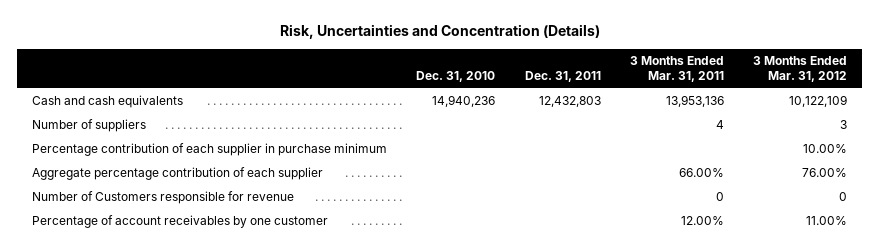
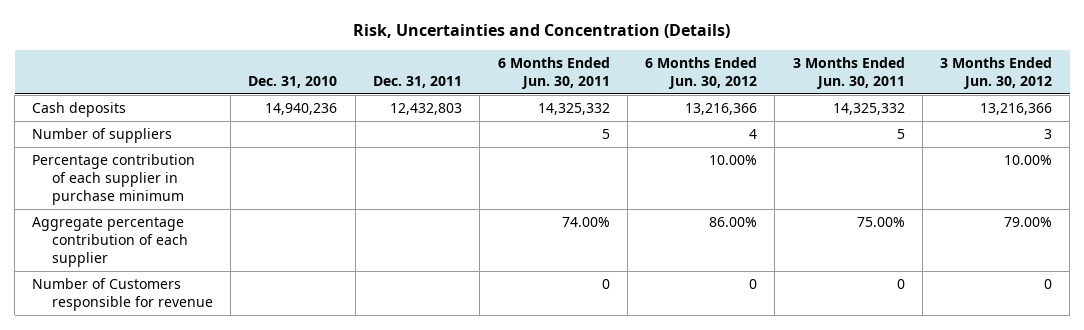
- | Dec. 31, 2010 | Dec. 31, 2011 | 3 Months Ended Mar. 31, 2011 | 3 Months Ended Mar. 31, 2012
+ | Dec. 31, 2010 | Dec. 31, 2011 | 6 Months Ended Jun. 30, 2011 | 6 Months Ended Jun. 30, 2012 | 3 Months Ended Jun. 30, 2011 | 3 Months Ended Jun. 30, 2012
- Cash and cash equivalents | 14,940,236 | 12,432,803 | 13,953,136 | 10,122,109
+ Cash deposits | 14,940,236 | 12,432,803 | 14,325,332 | 13,216,366 | 14,325,332 | 13,216,366
- Percentage of account receivables by one customer | | | 12.00% | 11.00%

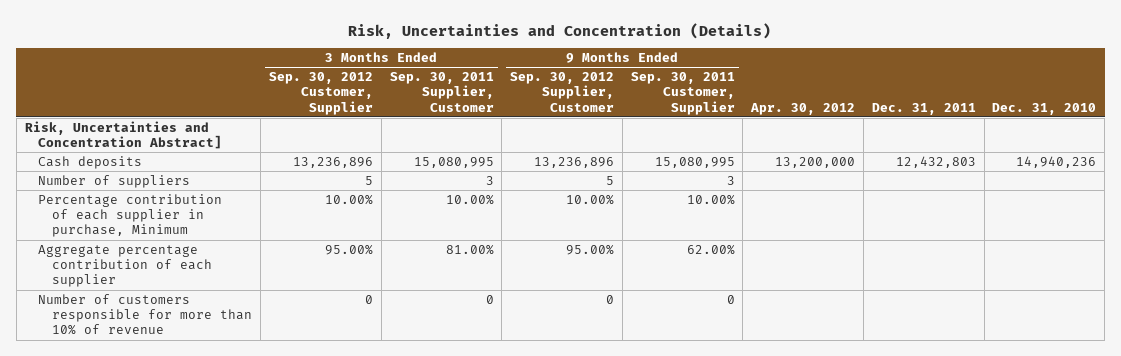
- | Dec. 31, 2010 | Dec. 31, 2011 | 6 Months Ended Jun. 30, 2011 | 6 Months Ended Jun. 30, 2012 | 3 Months Ended Jun. 30, 2011 | 3 Months Ended Jun. 30, 2012
+ | 3 Months Ended Sep. 30, 2012 Customer, Supplier | 3 Months Ended Sep. 30, 2011 Supplier, Customer | 9 Months Ended Sep. 30, 2012 Supplier, Customer | 9 Months Ended Sep. 30, 2011 Customer, Supplier | Apr. 30, 2012 | Dec. 31, 2011 | Dec. 31, 2010
+ Risk, Uncertainties and Concentration Abstract]
- Percentage contribution of each supplier in purchase minimum | | | | 10.00% | | 10.00%
+ Percentage contribution of each supplier in purchase, Minimum | 10.00% | 10.00% | 10.00% | 10.00% | | |
- Number of Customers responsible for revenue | | | 0 | 0 | 0 | 0
+ Number of customers responsible for more than 10% of revenue | 0 | 0 | 0 | 0 | | |

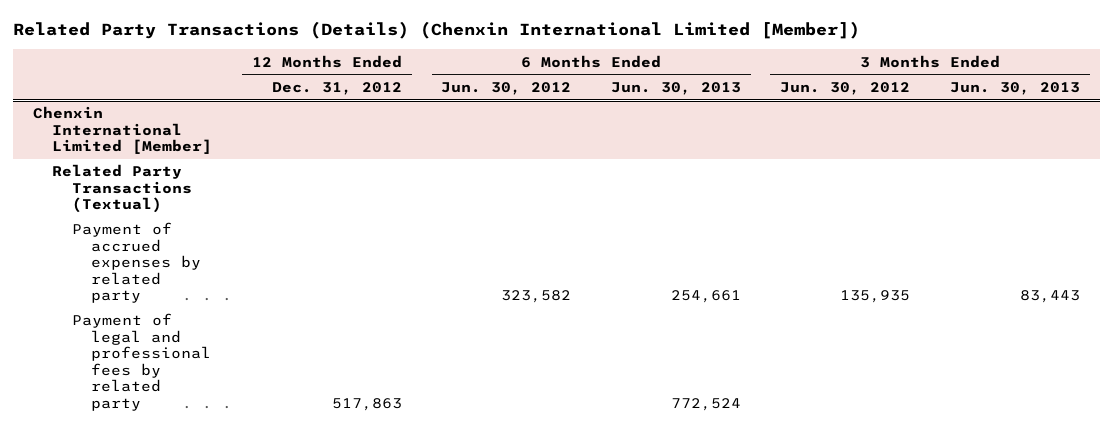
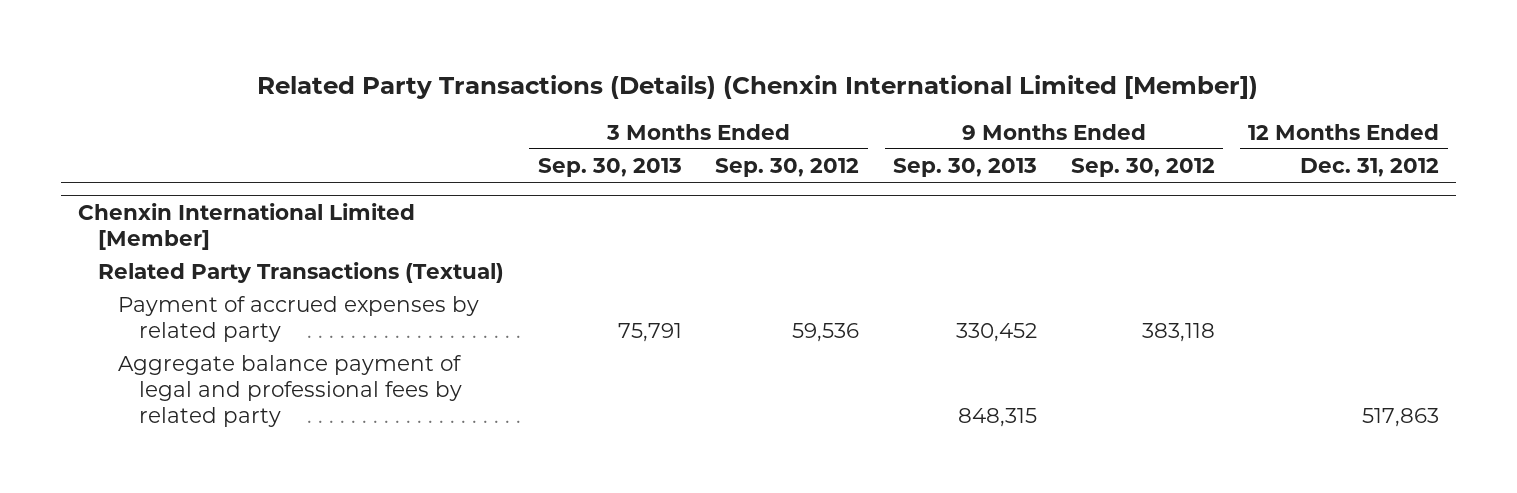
- | 12 Months Ended Dec. 31, 2012 | 6 Months Ended Jun. 30, 2012 | 6 Months Ended Jun. 30, 2013 | 3 Months Ended Jun. 30, 2012 | 3 Months Ended Jun. 30, 2013
+ | 3 Months Ended Sep. 30, 2013 | 3 Months Ended Sep. 30, 2012 | 9 Months Ended Sep. 30, 2013 | 9 Months Ended Sep. 30, 2012 | 12 Months Ended Dec. 31, 2012
@ Chenxin International Limited [Member]
- Payment of legal and professional fees by related party | 517,863 | | 772,524 | |
+ Aggregate balance payment of legal and professional fees by related party | | | 848,315 | | 517,863

